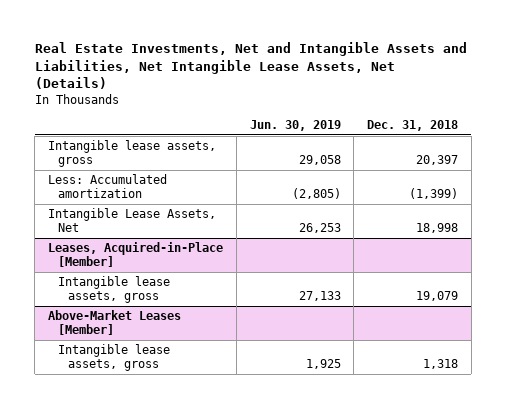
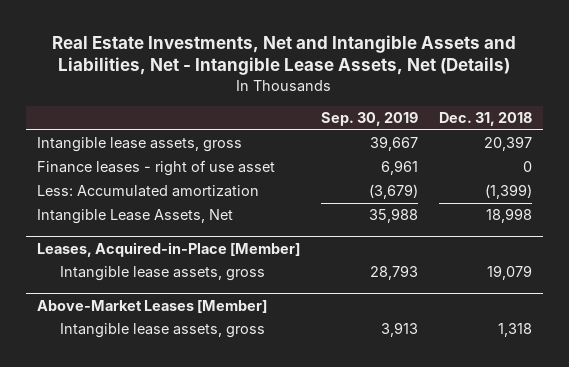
- Real Estate Investments, Net and Intangible Assets and Liabilities, Net Intangible Lease Assets, Net (Details)
+ Real Estate Investments, Net and Intangible Assets and Liabilities, Net - Intangible Lease Assets, Net (Details)
- | Jun. 30, 2019 | Dec. 31, 2018
+ | Sep. 30, 2019 | Dec. 31, 2018
+ Finance leases - right of use asset | 6,961 | 0

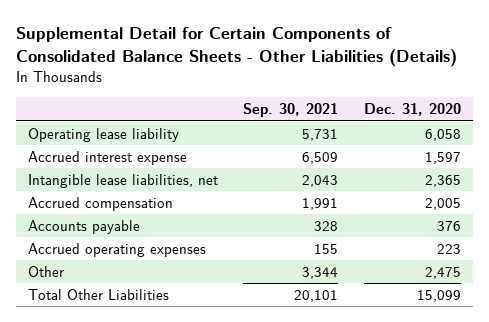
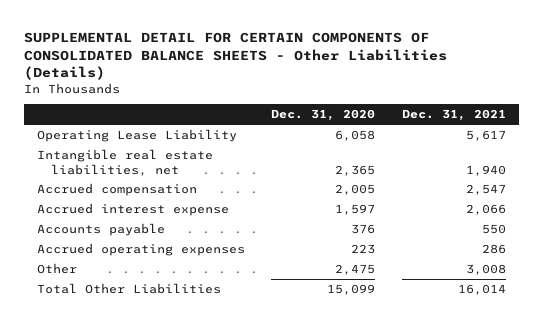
- Supplemental Detail for Certain Components of Consolidated Balance Sheets - Other Liabilities (Details)
+ SUPPLEMENTAL DETAIL FOR CERTAIN COMPONENTS OF CONSOLIDATED BALANCE SHEETS - Other Liabilities (Details)
- | Sep. 30, 2021 | Dec. 31, 2020
+ | Dec. 31, 2020 | Dec. 31, 2021
- Operating lease liability | 5,731 | 6,058
- Intangible lease liabilities, net | 2,043 | 2,365
+ Operating Lease Liability | 6,058 | 5,617
+ Intangible real estate liabilities, net | 2,365 | 1,940
moved down: Accrued interest expense | 1,597 | 2,066

